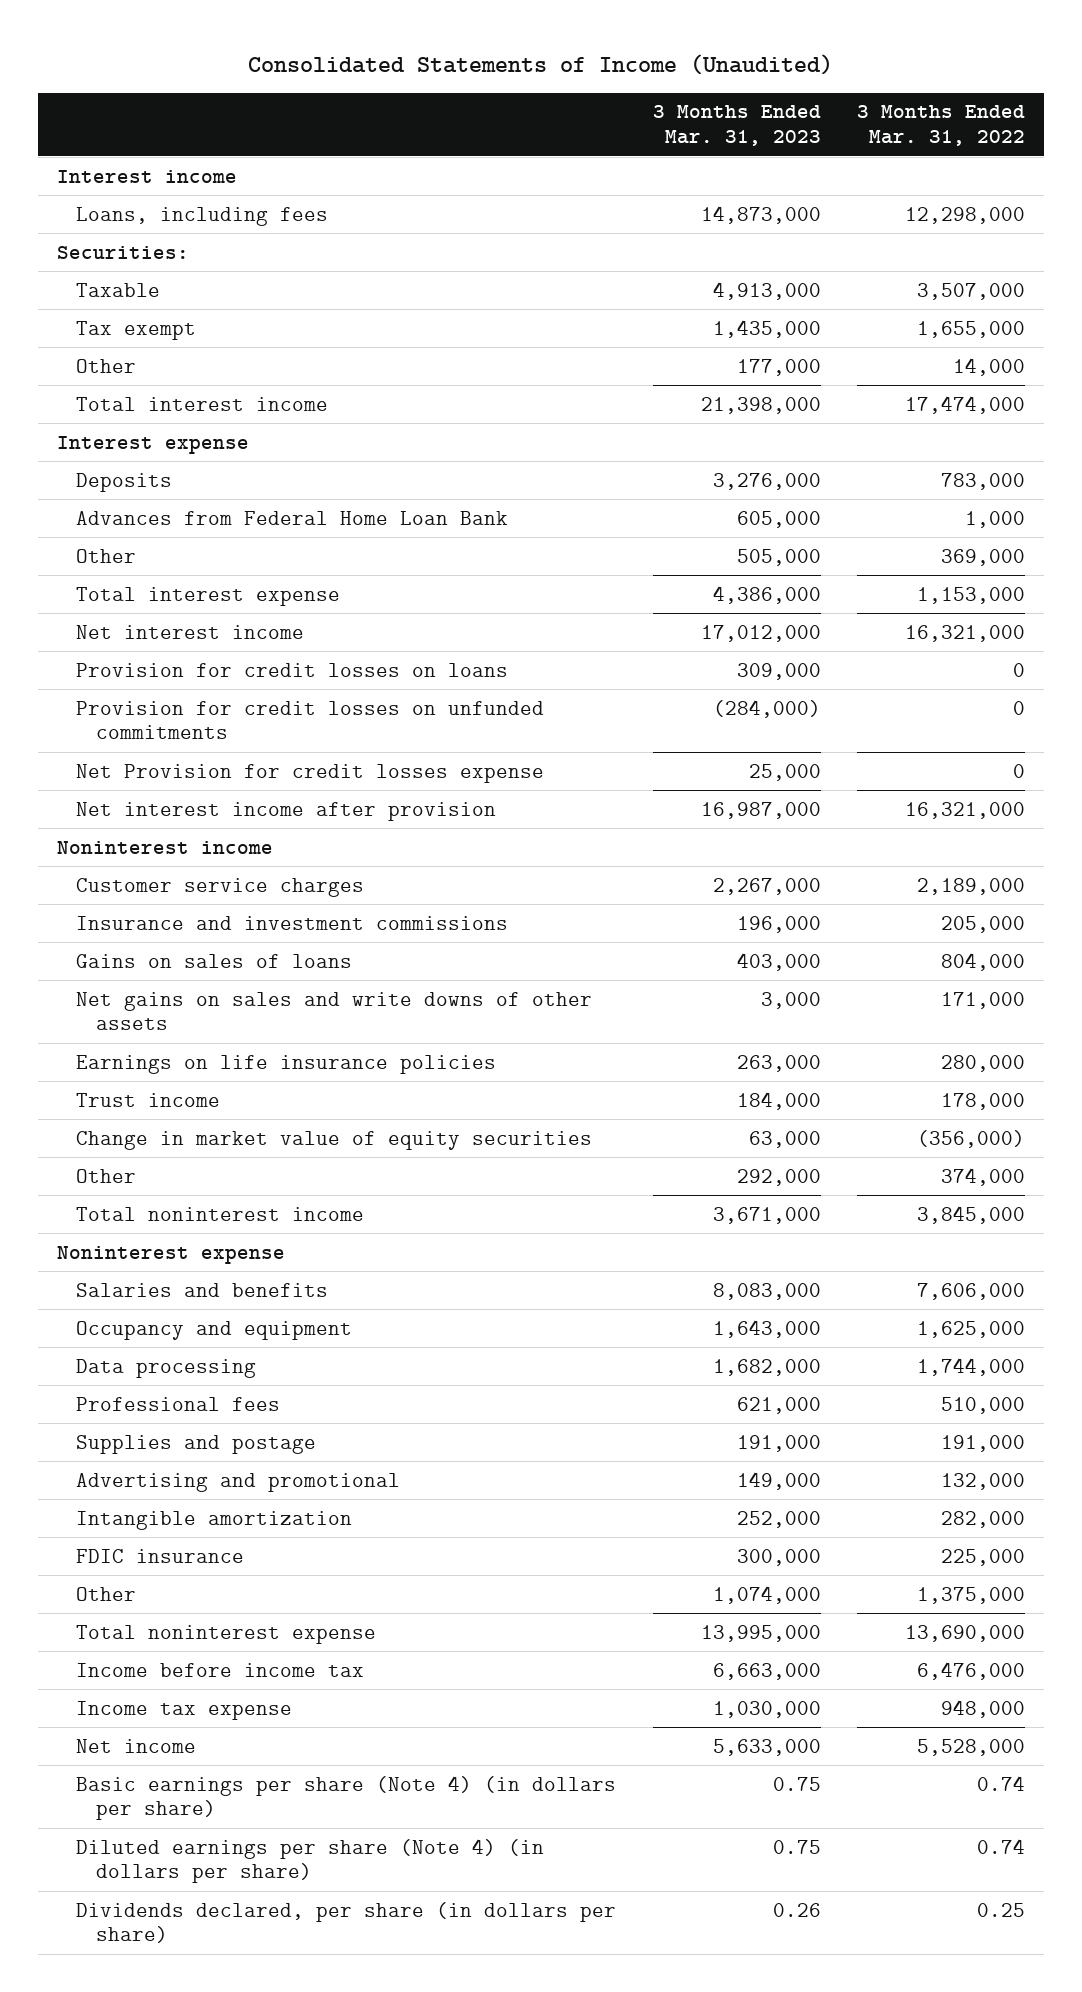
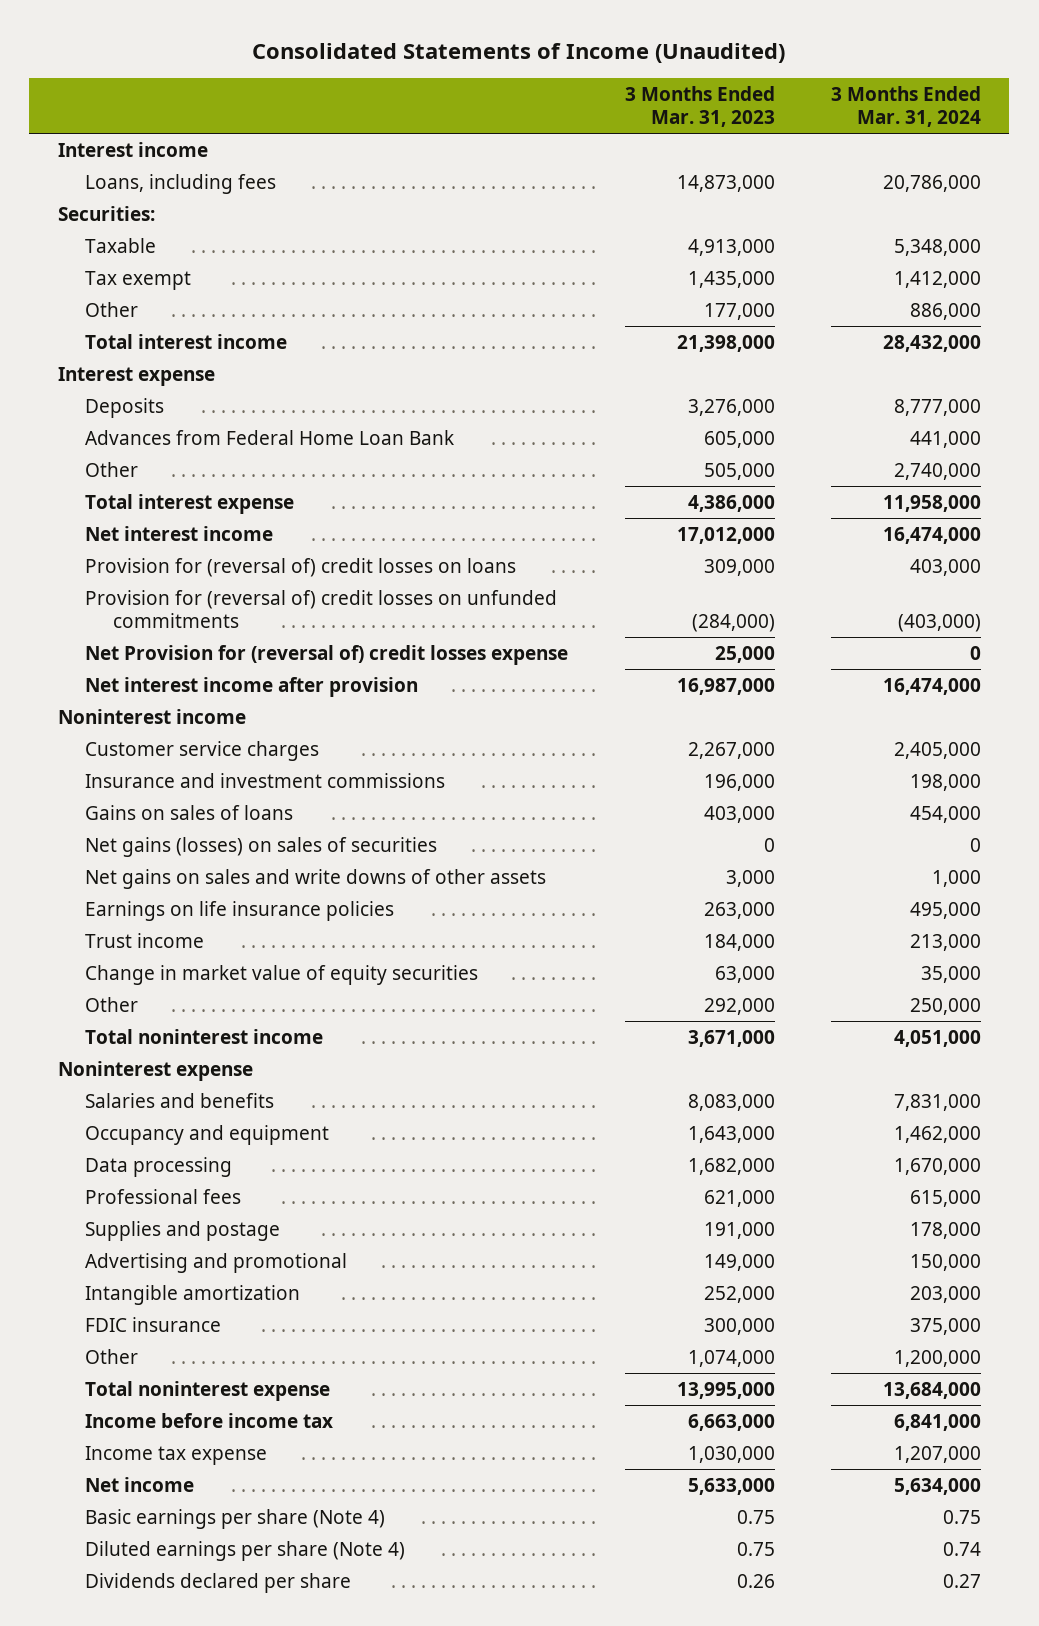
- | 3 Months Ended Mar. 31, 2023 | 3 Months Ended Mar. 31, 2022
+ | 3 Months Ended Mar. 31, 2023 | 3 Months Ended Mar. 31, 2024
- Provision for credit losses on loans | 309,000 | 0
- Provision for credit losses on unfunded commitments | (284,000) | 0
- Net Provision for credit losses expense | 25,000 | 0
+ Provision for (reversal of) credit losses on loans | 309,000 | 403,000
+ Provision for (reversal of) credit losses on unfunded commitments | (284,000) | (403,000)
+ Net Provision for (reversal of) credit losses expense | 25,000 | 0
+ Net gains (losses) on sales of securities | 0 | 0
- Basic earnings per share (Note 4) (in dollars per share) | 0.75 | 0.74
- Diluted earnings per share (Note 4) (in dollars per share) | 0.75 | 0.74
- Dividends declared, per share (in dollars per share) | 0.26 | 0.25
+ Basic earnings per share (Note 4) | 0.75 | 0.75
+ Diluted earnings per share (Note 4) | 0.75 | 0.74
+ Dividends declared per share | 0.26 | 0.27

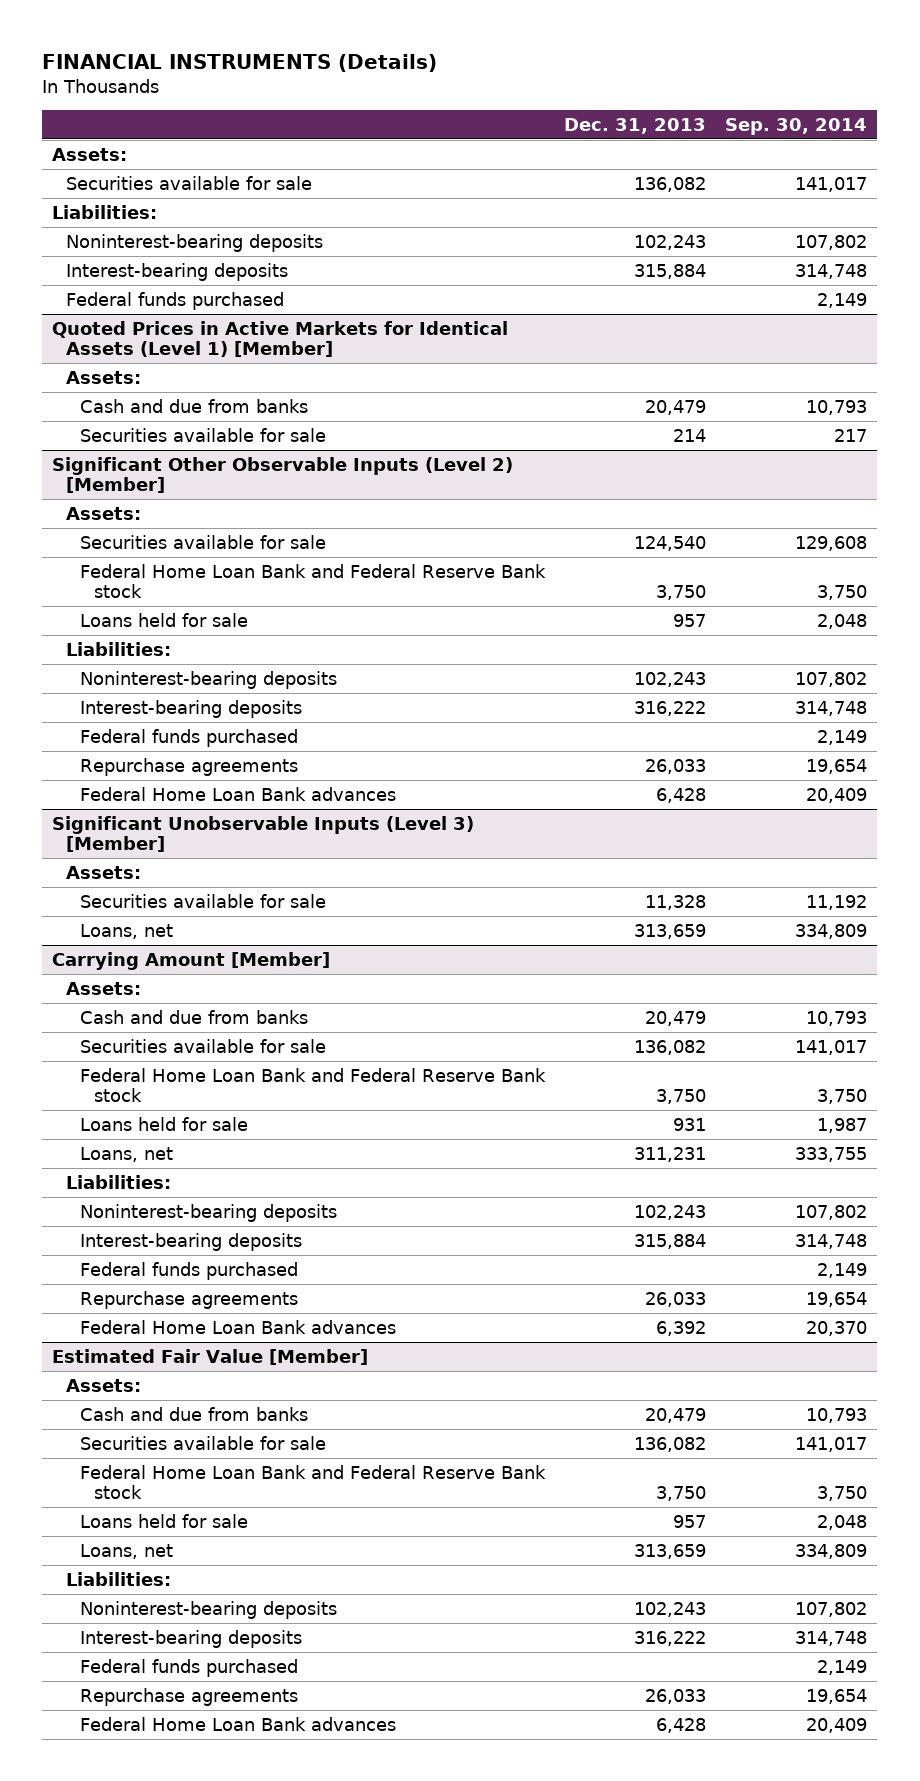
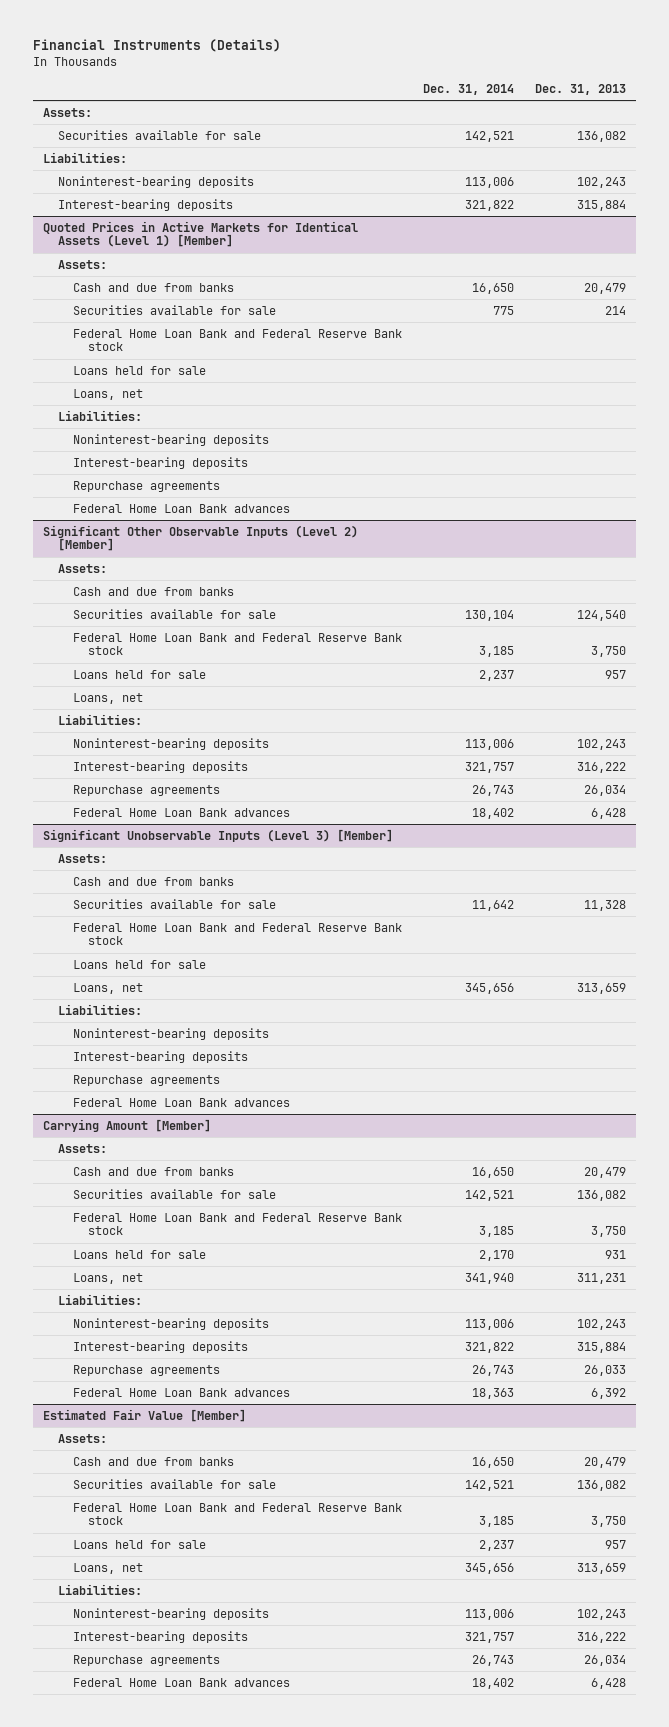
- FINANCIAL INSTRUMENTS (Details)
+ Financial Instruments (Details)
- | Dec. 31, 2013 | Sep. 30, 2014
+ | Dec. 31, 2014 | Dec. 31, 2013
- Federal funds purchased | | 2,149
@ Quoted Prices in Active Markets for Identical Assets (Level 1) [Member]
+ Federal Home Loan Bank and Federal Reserve Bank stock
+ Loans held for sale
+ Loans, net
+ Liabilities:
+ Noninterest-bearing deposits
+ Interest-bearing deposits
+ Repurchase agreements
+ Federal Home Loan Bank advances
@ Significant Other Observable Inputs (Level 2) [Member]
+ Cash and due from banks
+ Loans, net
- Federal funds purchased | | 2,149
- Repurchase agreements | 26,033 | 19,654
+ Repurchase agreements | 26,743 | 26,034
@ Significant Unobservable Inputs (Level 3) [Member]
+ Cash and due from banks
+ Federal Home Loan Bank and Federal Reserve Bank stock
+ Loans held for sale
+ Liabilities:
+ Noninterest-bearing deposits
+ Interest-bearing deposits
+ Repurchase agreements
+ Federal Home Loan Bank advances
@ Carrying Amount [Member]
- Federal funds purchased | | 2,149
@ Estimated Fair Value [Member]
- Federal funds purchased | | 2,149
- Repurchase agreements | 26,033 | 19,654
+ Repurchase agreements | 26,743 | 26,034

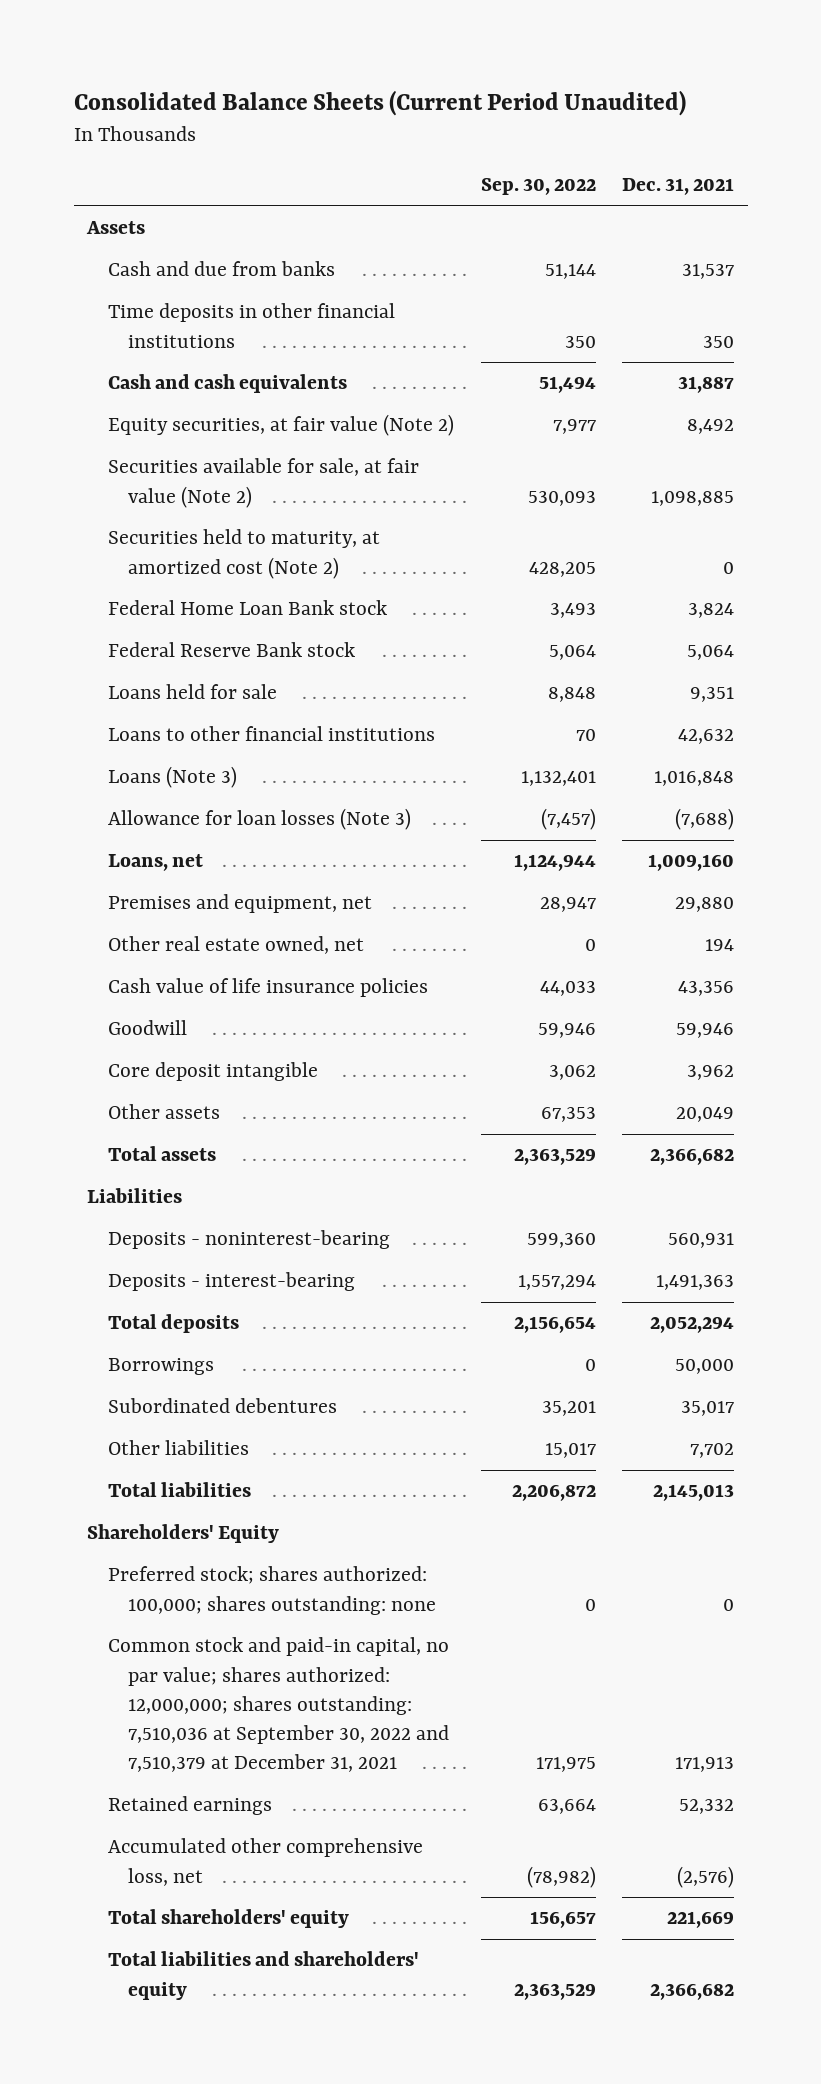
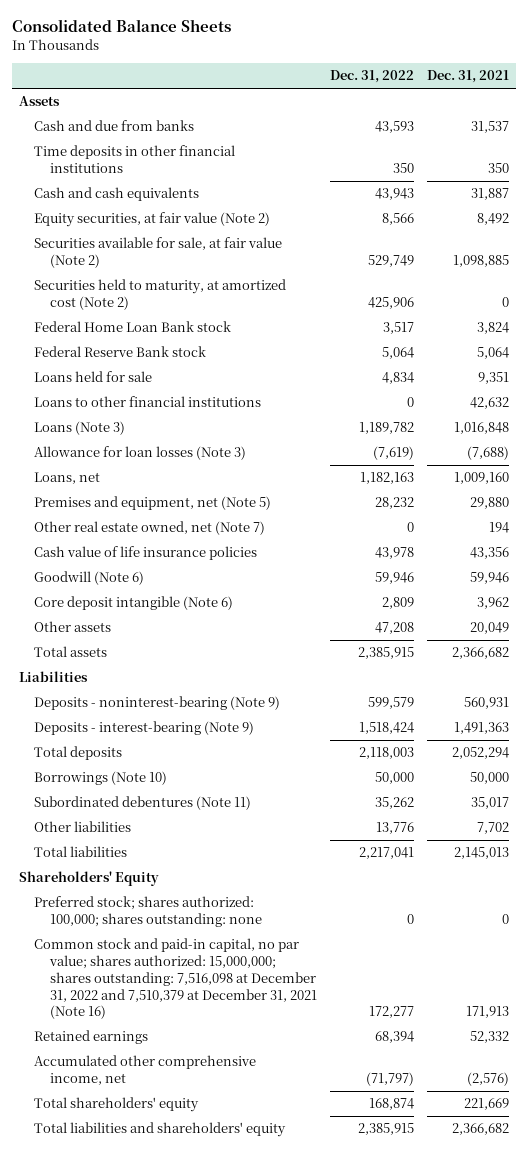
- Consolidated Balance Sheets (Current Period Unaudited)
+ Consolidated Balance Sheets
- | Sep. 30, 2022 | Dec. 31, 2021
+ | Dec. 31, 2022 | Dec. 31, 2021
- Premises and equipment, net | 28,947 | 29,880
- Other real estate owned, net | 0 | 194
+ Premises and equipment, net (Note 5) | 28,232 | 29,880
+ Other real estate owned, net (Note 7) | 0 | 194
- Goodwill | 59,946 | 59,946
- Core deposit intangible | 3,062 | 3,962
+ Goodwill (Note 6) | 59,946 | 59,946
+ Core deposit intangible (Note 6) | 2,809 | 3,962
- Deposits - noninterest-bearing | 599,360 | 560,931
- Deposits - interest-bearing | 1,557,294 | 1,491,363
+ Deposits - noninterest-bearing (Note 9) | 599,579 | 560,931
+ Deposits - interest-bearing (Note 9) | 1,518,424 | 1,491,363
- Borrowings | 0 | 50,000
- Subordinated debentures | 35,201 | 35,017
+ Borrowings (Note 10) | 50,000 | 50,000
+ Subordinated debentures (Note 11) | 35,262 | 35,017
- Common stock and paid-in capital, no par value; shares authorized: 12,000,000; shares outstanding: 7,510,036 at September 30, 2022 and 7,510,379 at December 31, 2021 | 171,975 | 171,913
+ Common stock and paid-in capital, no par value; shares authorized: 15,000,000; shares outstanding: 7,516,098 at December 31, 2022 and 7,510,379 at December 31, 2021 (Note 16) | 172,277 | 171,913
- Accumulated other comprehensive loss, net | (78,982) | (2,576)
+ Accumulated other comprehensive income, net | (71,797) | (2,576)

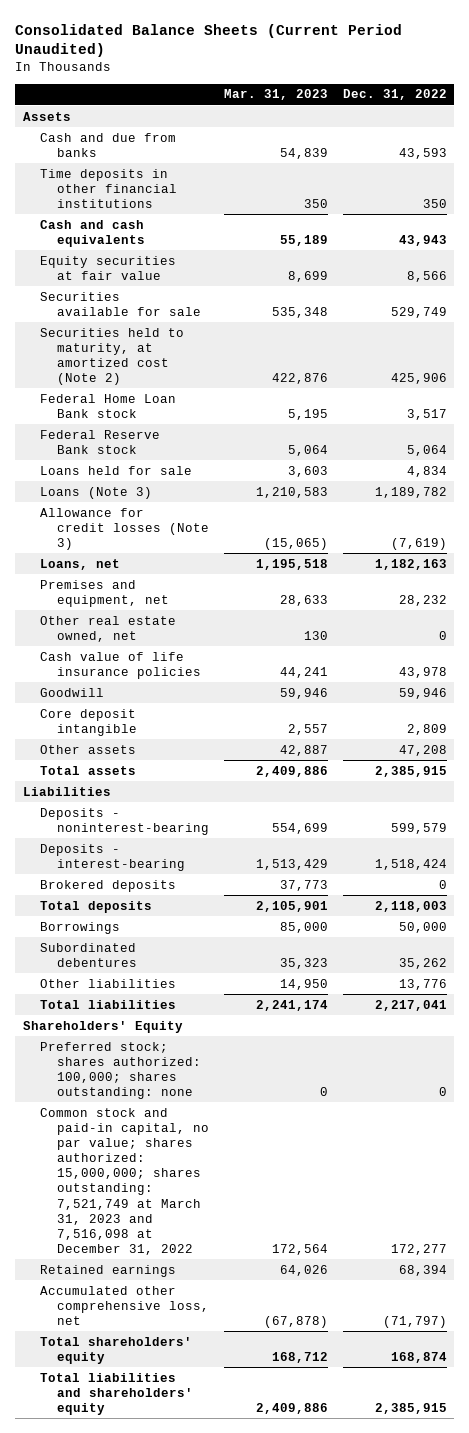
- Consolidated Balance Sheets
+ Consolidated Balance Sheets (Current Period Unaudited)
- | Dec. 31, 2022 | Dec. 31, 2021
+ | Mar. 31, 2023 | Dec. 31, 2022
- Equity securities, at fair value (Note 2) | 8,566 | 8,492
- Securities available for sale, at fair value (Note 2) | 529,749 | 1,098,885
+ Equity securities at fair value | 8,699 | 8,566
+ Securities available for sale | 535,348 | 529,749
- Loans to other financial institutions | 0 | 42,632
- Allowance for loan losses (Note 3) | (7,619) | (7,688)
+ Allowance for credit losses (Note 3) | (15,065) | (7,619)
- Premises and equipment, net (Note 5) | 28,232 | 29,880
- Other real estate owned, net (Note 7) | 0 | 194
+ Premises and equipment, net | 28,633 | 28,232
+ Other real estate owned, net | 130 | 0
- Goodwill (Note 6) | 59,946 | 59,946
- Core deposit intangible (Note 6) | 2,809 | 3,962
+ Goodwill | 59,946 | 59,946
+ Core deposit intangible | 2,557 | 2,809
- Deposits - noninterest-bearing (Note 9) | 599,579 | 560,931
- Deposits - interest-bearing (Note 9) | 1,518,424 | 1,491,363
+ Deposits - noninterest-bearing | 554,699 | 599,579
+ Deposits - interest-bearing | 1,513,429 | 1,518,424
+ Brokered deposits | 37,773 | 0
- Borrowings (Note 10) | 50,000 | 50,000
- Subordinated debentures (Note 11) | 35,262 | 35,017
+ Borrowings | 85,000 | 50,000
+ Subordinated debentures | 35,323 | 35,262
- Common stock and paid-in capital, no par value; shares authorized: 15,000,000; shares outstanding: 7,516,098 at December 31, 2022 and 7,510,379 at December 31, 2021 (Note 16) | 172,277 | 171,913
+ Common stock and paid-in capital, no par value; shares authorized: 15,000,000; shares outstanding: 7,521,749 at March 31, 2023 and 7,516,098 at December 31, 2022 | 172,564 | 172,277
- Accumulated other comprehensive income, net | (71,797) | (2,576)
+ Accumulated other comprehensive loss, net | (67,878) | (71,797)

